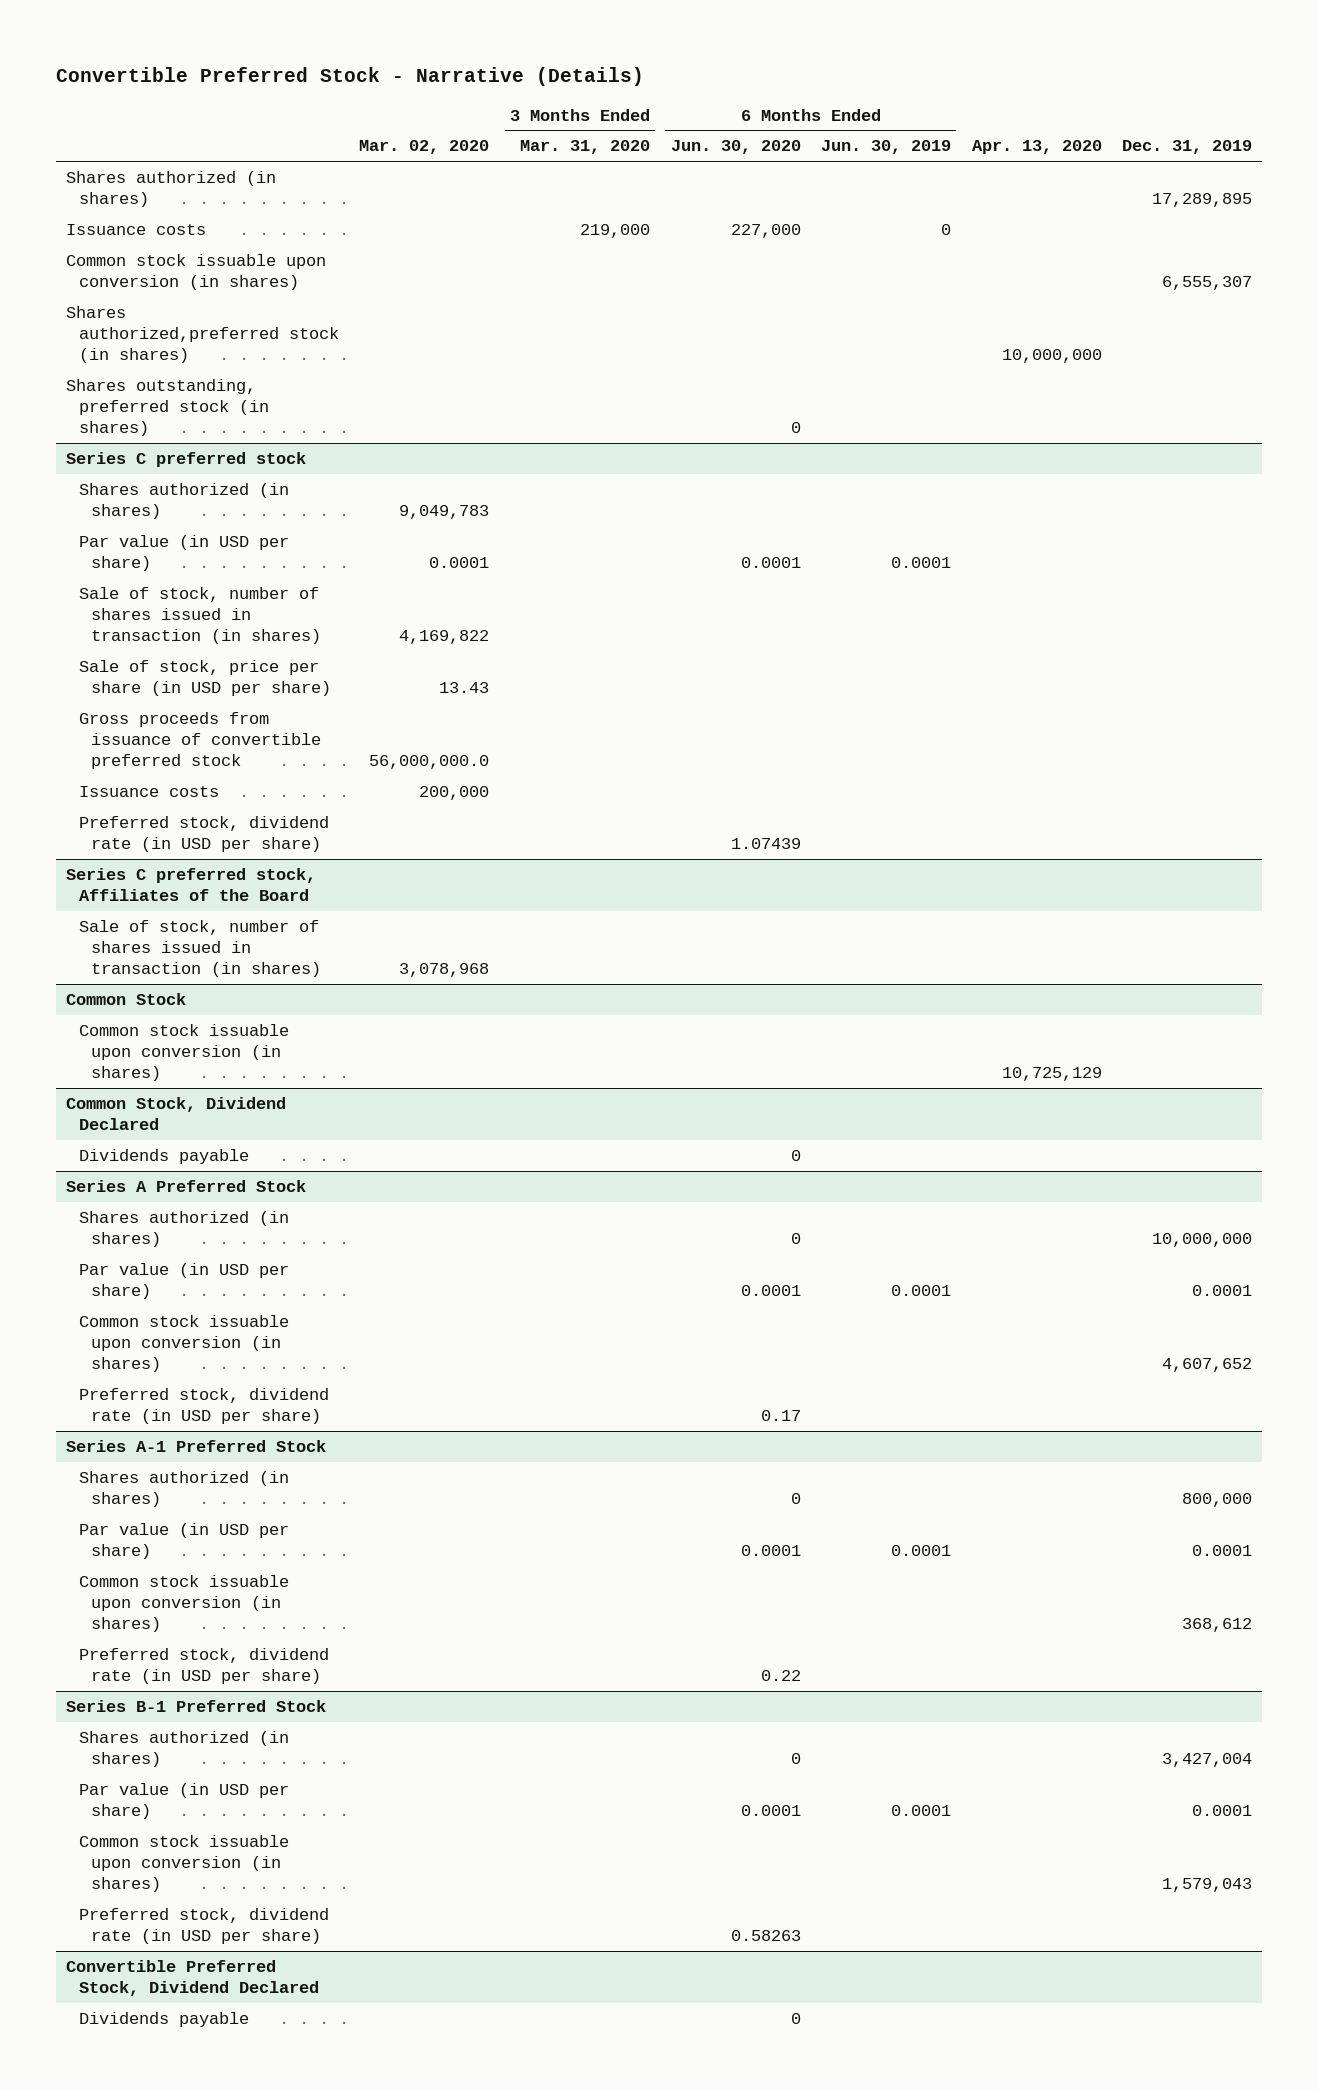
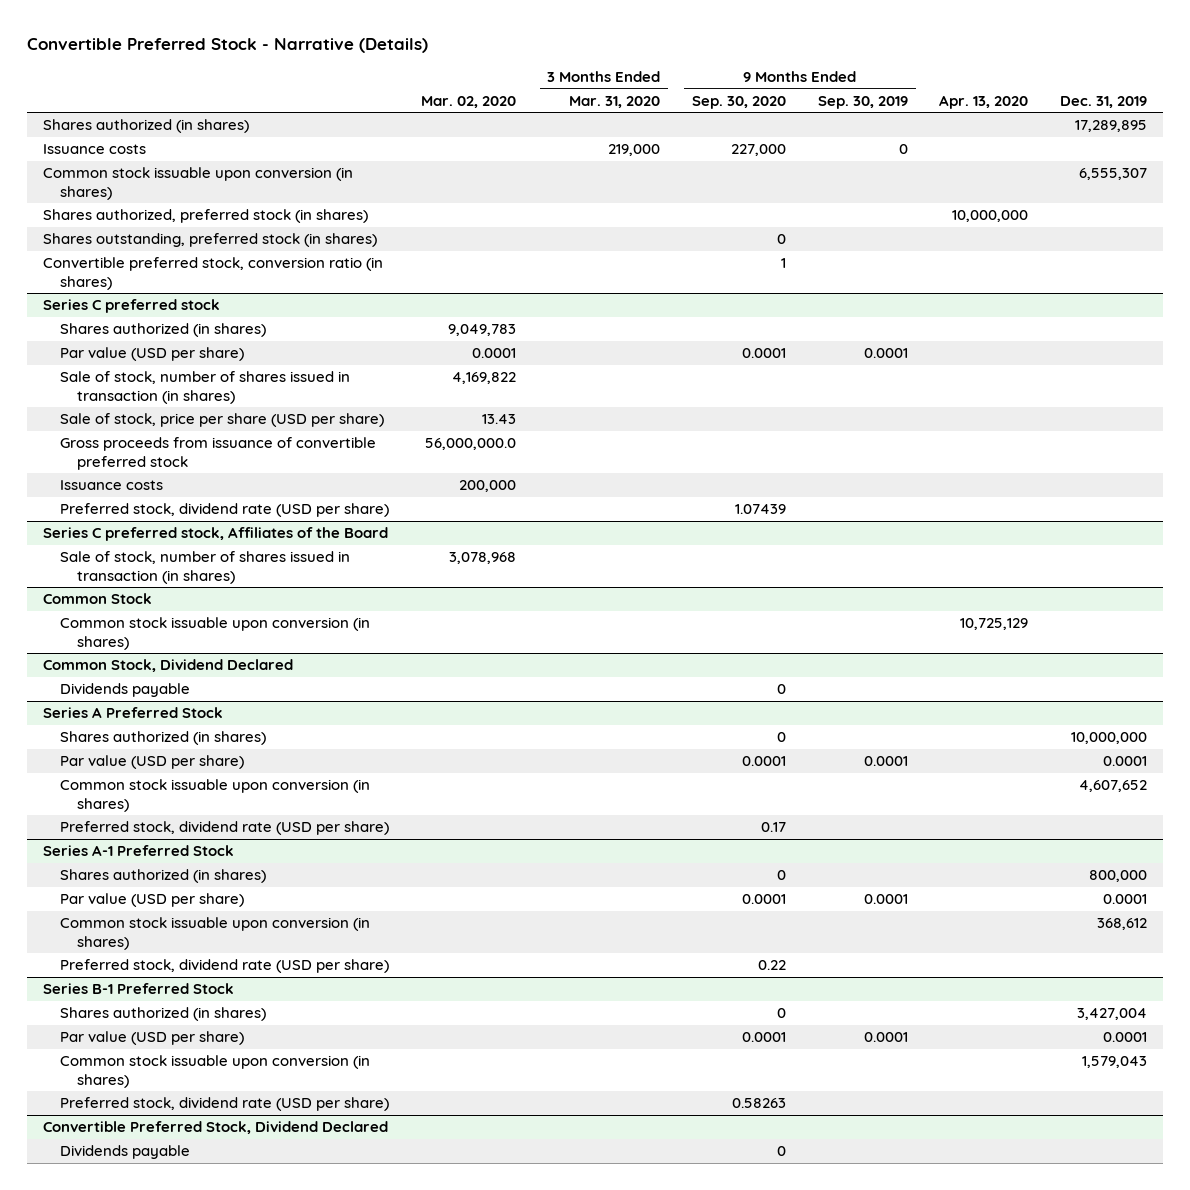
- | Mar. 02, 2020 | 3 Months Ended Mar. 31, 2020 | 6 Months Ended Jun. 30, 2020 | 6 Months Ended Jun. 30, 2019 | Apr. 13, 2020 | Dec. 31, 2019
+ | Mar. 02, 2020 | 3 Months Ended Mar. 31, 2020 | 9 Months Ended Sep. 30, 2020 | 9 Months Ended Sep. 30, 2019 | Apr. 13, 2020 | Dec. 31, 2019
- Shares authorized,preferred stock (in shares) | | | | | 10,000,000 |
+ Shares authorized, preferred stock (in shares) | | | | | 10,000,000 |
+ Convertible preferred stock, conversion ratio (in shares) | | | 1 | | |
@ Series C preferred stock
- Par value (in USD per share) | 0.0001 | | 0.0001 | 0.0001 | |
+ Par value (USD per share) | 0.0001 | | 0.0001 | 0.0001 | |
- Sale of stock, price per share (in USD per share) | 13.43 | | | | |
+ Sale of stock, price per share (USD per share) | 13.43 | | | | |
- Preferred stock, dividend rate (in USD per share) | | | 1.07439 | | |
+ Preferred stock, dividend rate (USD per share) | | | 1.07439 | | |
@ Series A Preferred Stock
- Par value (in USD per share) | | | 0.0001 | 0.0001 | | 0.0001
+ Par value (USD per share) | | | 0.0001 | 0.0001 | | 0.0001
- Preferred stock, dividend rate (in USD per share) | | | 0.17 | | |
+ Preferred stock, dividend rate (USD per share) | | | 0.17 | | |
@ Series A-1 Preferred Stock
- Par value (in USD per share) | | | 0.0001 | 0.0001 | | 0.0001
+ Par value (USD per share) | | | 0.0001 | 0.0001 | | 0.0001
- Preferred stock, dividend rate (in USD per share) | | | 0.22 | | |
+ Preferred stock, dividend rate (USD per share) | | | 0.22 | | |
@ Series B-1 Preferred Stock
- Par value (in USD per share) | | | 0.0001 | 0.0001 | | 0.0001
+ Par value (USD per share) | | | 0.0001 | 0.0001 | | 0.0001
- Preferred stock, dividend rate (in USD per share) | | | 0.58263 | | |
+ Preferred stock, dividend rate (USD per share) | | | 0.58263 | | |

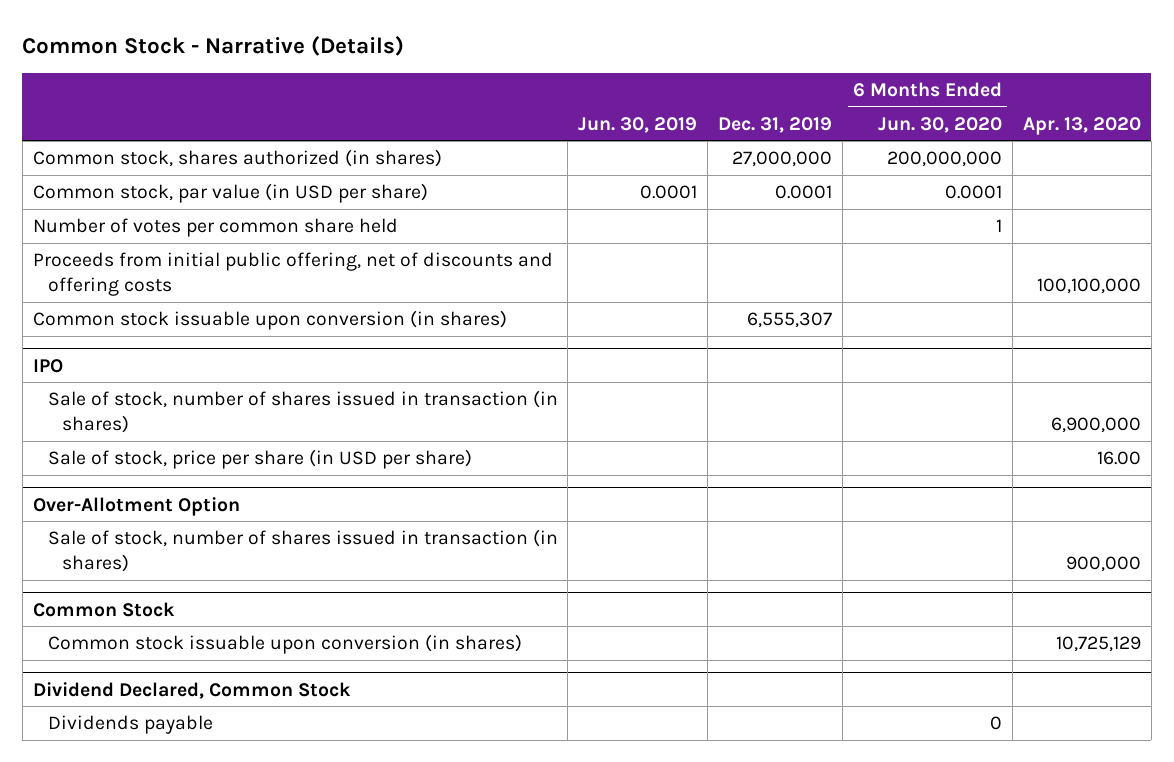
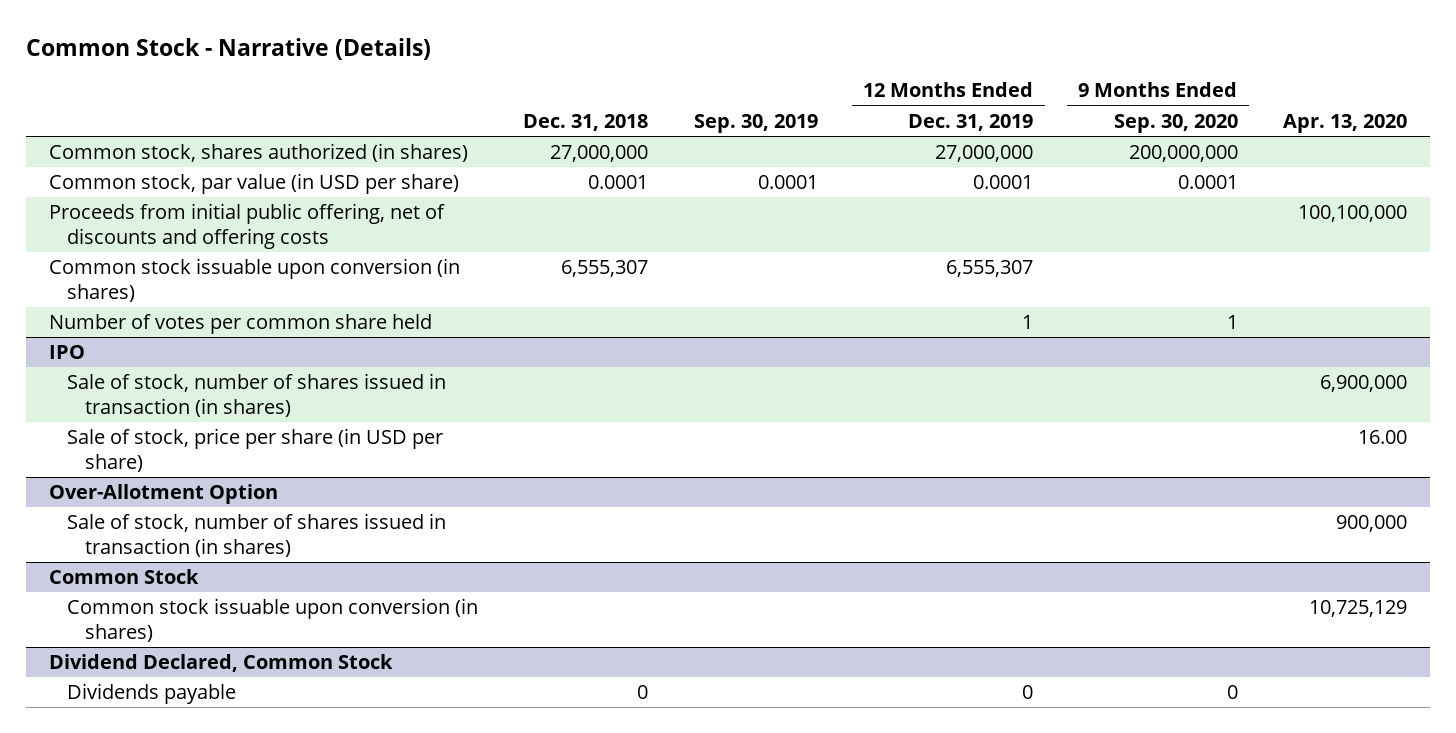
- | Jun. 30, 2019 | Dec. 31, 2019 | 6 Months Ended Jun. 30, 2020 | Apr. 13, 2020
+ | Dec. 31, 2018 | Sep. 30, 2019 | 12 Months Ended Dec. 31, 2019 | 9 Months Ended Sep. 30, 2020 | Apr. 13, 2020
moved down: Number of votes per common share held | | | 1 | 1 |

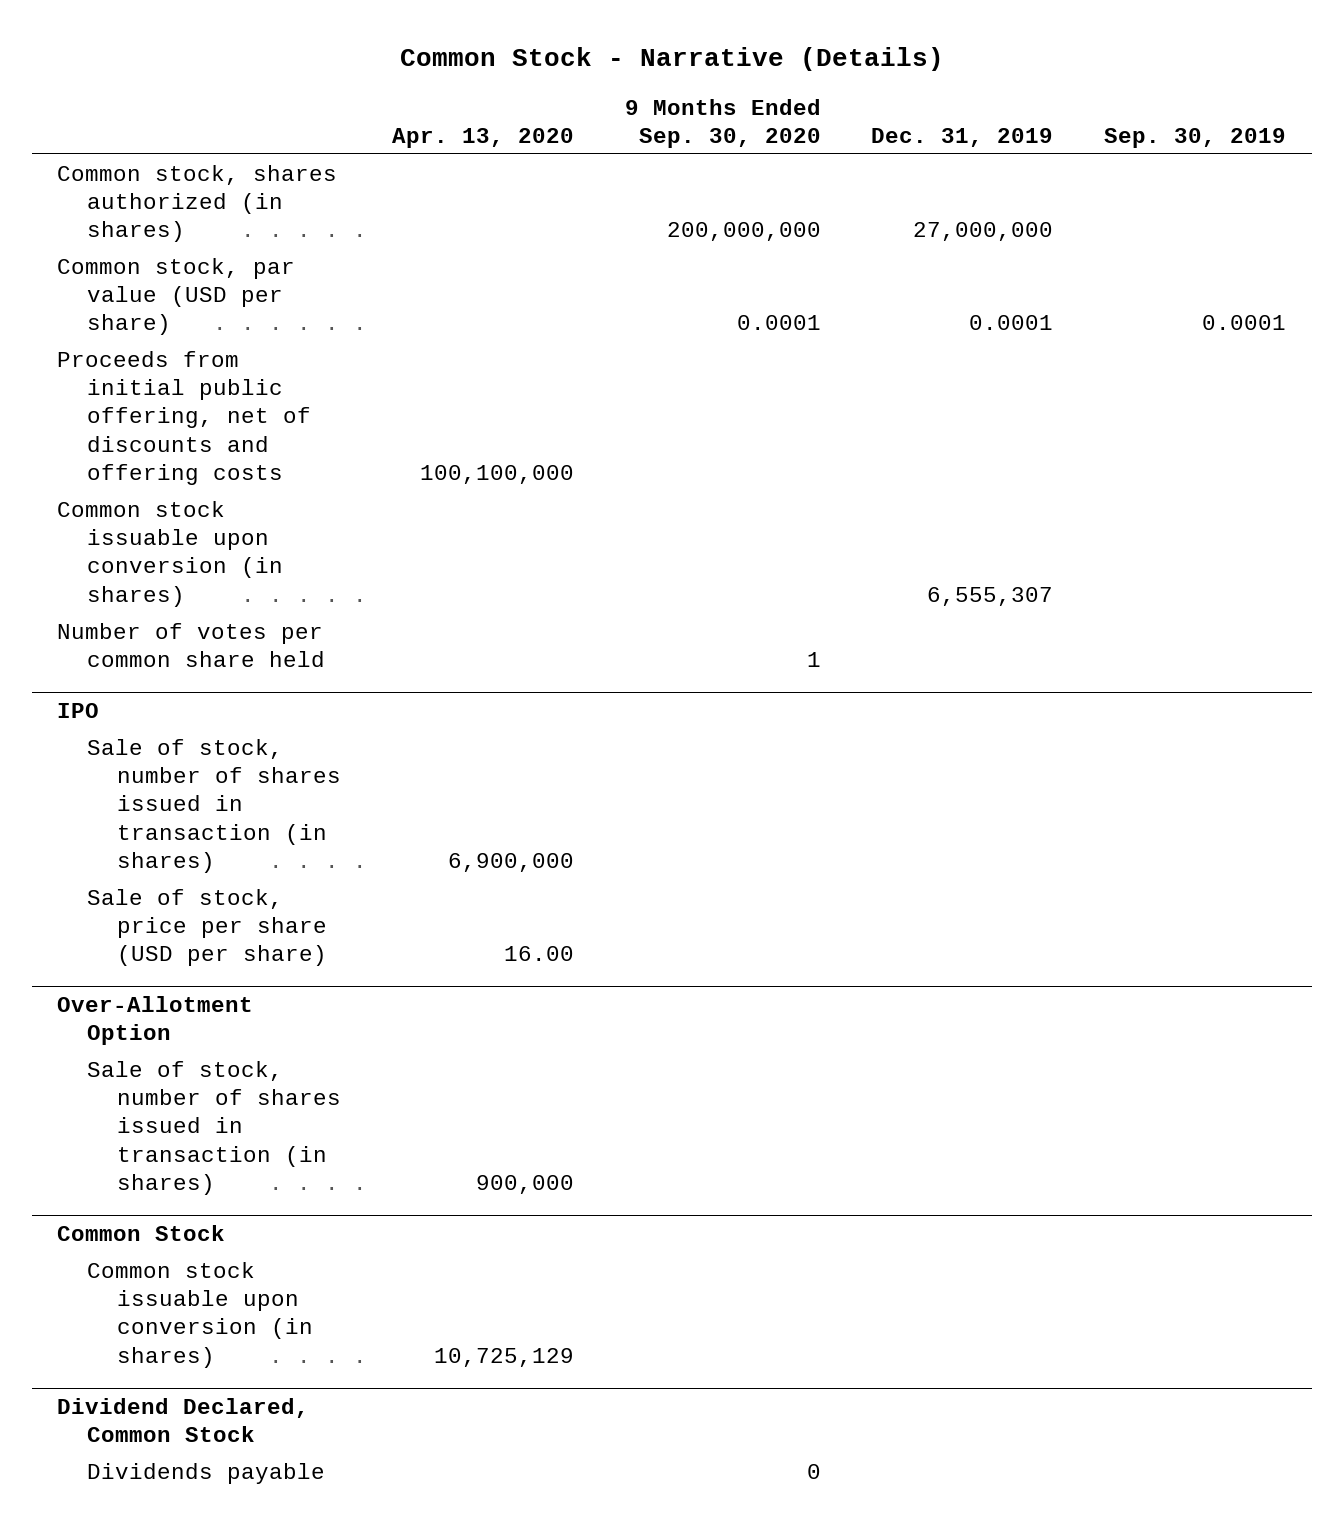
- | Dec. 31, 2018 | Sep. 30, 2019 | 12 Months Ended Dec. 31, 2019 | 9 Months Ended Sep. 30, 2020 | Apr. 13, 2020
+ | Apr. 13, 2020 | 9 Months Ended Sep. 30, 2020 | Dec. 31, 2019 | Sep. 30, 2019
- Common stock, par value (in USD per share) | 0.0001 | 0.0001 | 0.0001 | 0.0001 |
+ Common stock, par value (USD per share) | | 0.0001 | 0.0001 | 0.0001
@ IPO
- Sale of stock, price per share (in USD per share) | | | | | 16.00
+ Sale of stock, price per share (USD per share) | 16.00 | | |

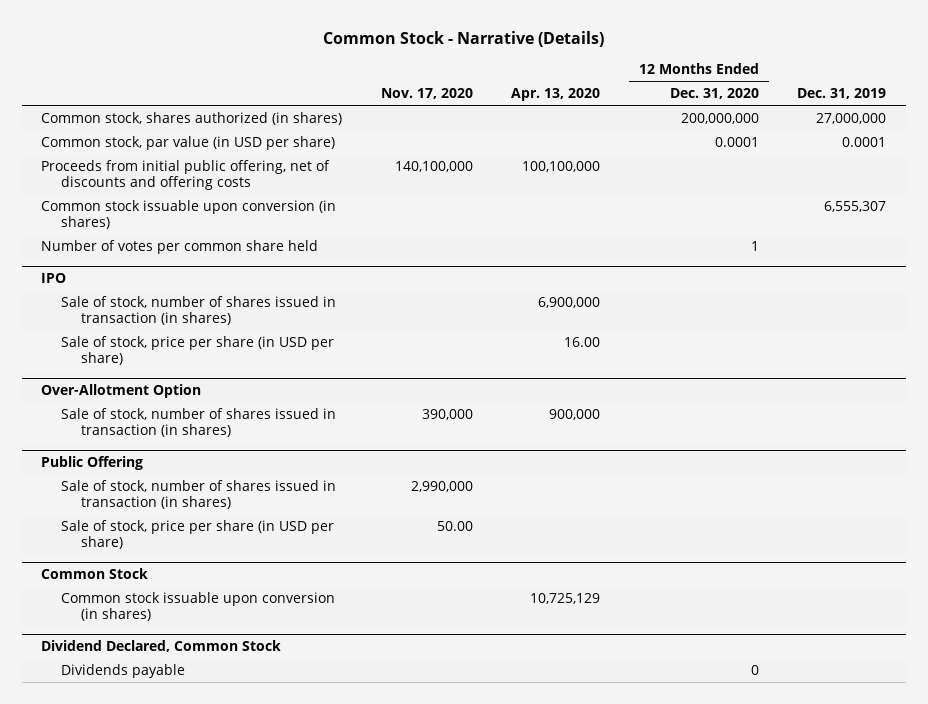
- | Apr. 13, 2020 | 9 Months Ended Sep. 30, 2020 | Dec. 31, 2019 | Sep. 30, 2019
+ | Nov. 17, 2020 | Apr. 13, 2020 | 12 Months Ended Dec. 31, 2020 | Dec. 31, 2019
- Common stock, par value (USD per share) | | 0.0001 | 0.0001 | 0.0001
+ Common stock, par value (in USD per share) | | | 0.0001 | 0.0001
@ IPO
- Sale of stock, price per share (USD per share) | 16.00 | | |
+ Sale of stock, price per share (in USD per share) | | 16.00 | |
+ Public Offering
+ Sale of stock, number of shares issued in transaction (in shares) | 2,990,000 | | |
+ Sale of stock, price per share (in USD per share) | 50.00 | | |

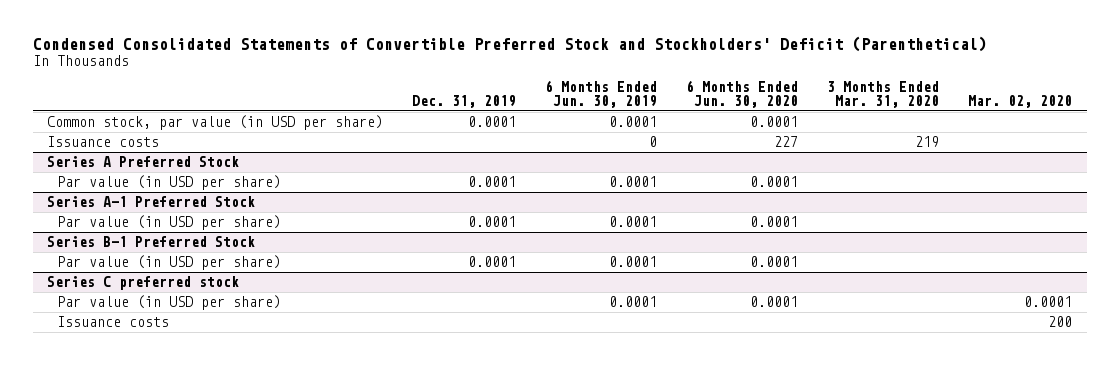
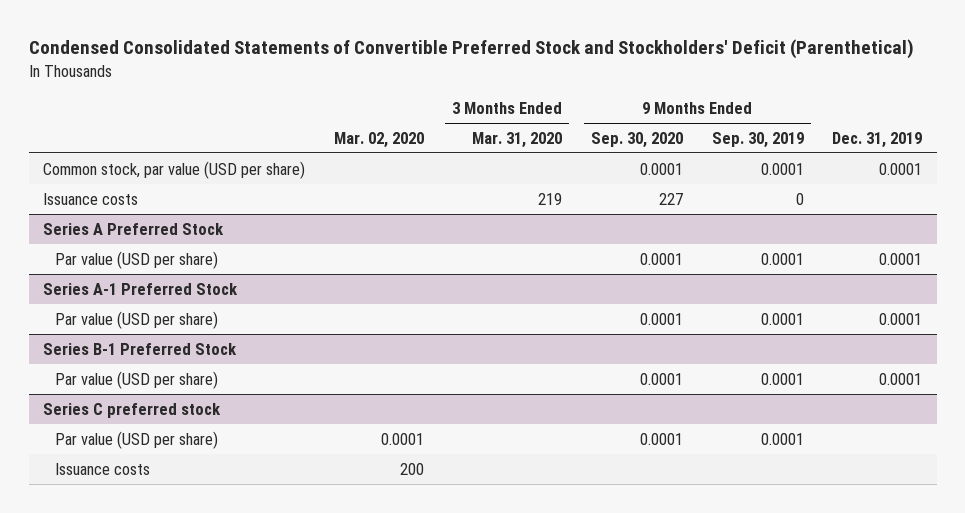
- | Dec. 31, 2019 | 6 Months Ended Jun. 30, 2019 | 6 Months Ended Jun. 30, 2020 | 3 Months Ended Mar. 31, 2020 | Mar. 02, 2020
+ | Mar. 02, 2020 | 3 Months Ended Mar. 31, 2020 | 9 Months Ended Sep. 30, 2020 | 9 Months Ended Sep. 30, 2019 | Dec. 31, 2019
- Common stock, par value (in USD per share) | 0.0001 | 0.0001 | 0.0001 | |
+ Common stock, par value (USD per share) | | | 0.0001 | 0.0001 | 0.0001
@ Series A Preferred Stock
- Par value (in USD per share) | 0.0001 | 0.0001 | 0.0001 | |
+ Par value (USD per share) | | | 0.0001 | 0.0001 | 0.0001
@ Series A-1 Preferred Stock
- Par value (in USD per share) | 0.0001 | 0.0001 | 0.0001 | |
+ Par value (USD per share) | | | 0.0001 | 0.0001 | 0.0001
@ Series B-1 Preferred Stock
- Par value (in USD per share) | 0.0001 | 0.0001 | 0.0001 | |
+ Par value (USD per share) | | | 0.0001 | 0.0001 | 0.0001
@ Series C preferred stock
- Par value (in USD per share) | | 0.0001 | 0.0001 | | 0.0001
+ Par value (USD per share) | 0.0001 | | 0.0001 | 0.0001 |

